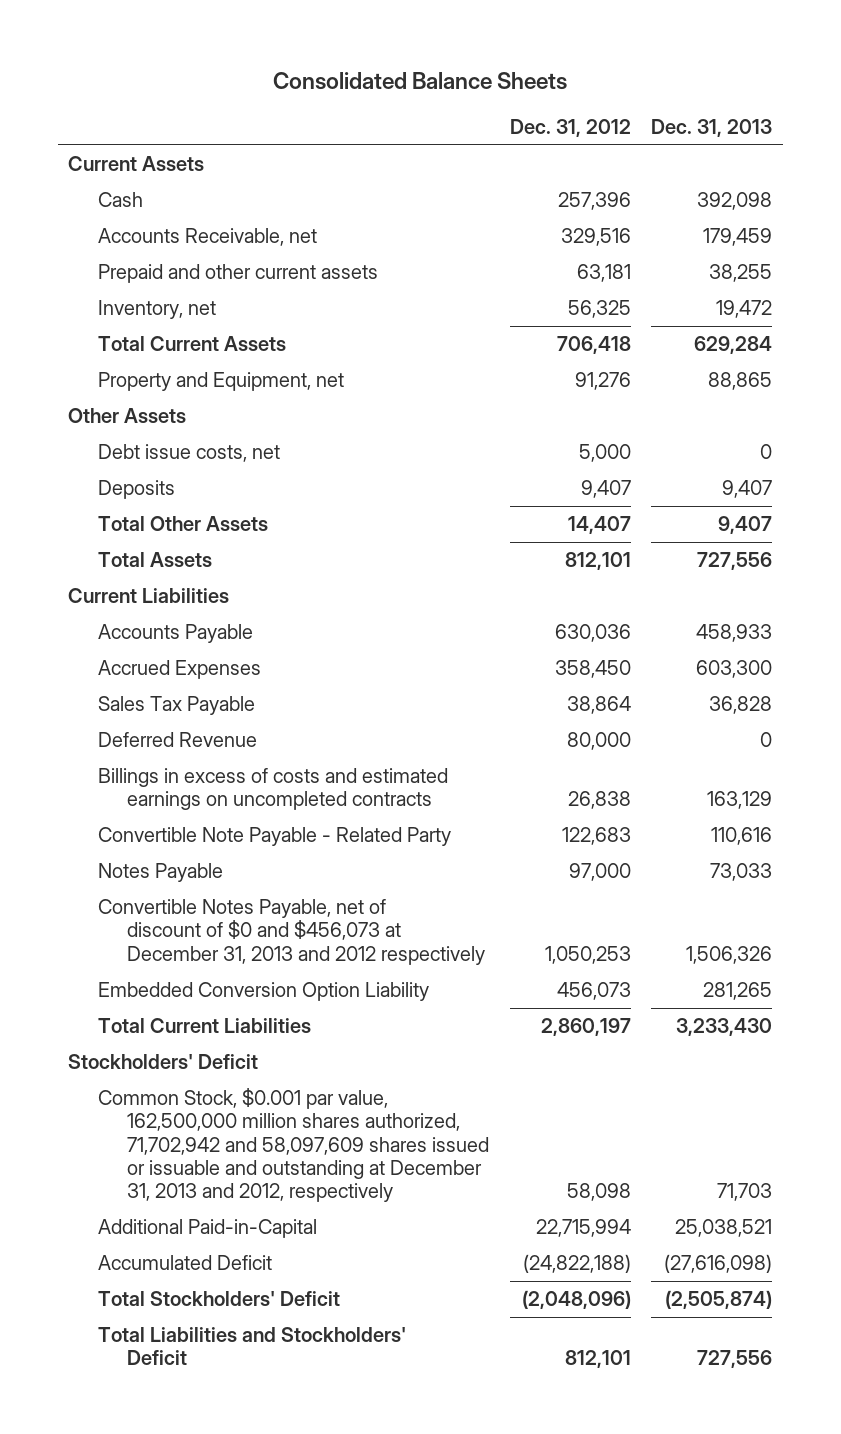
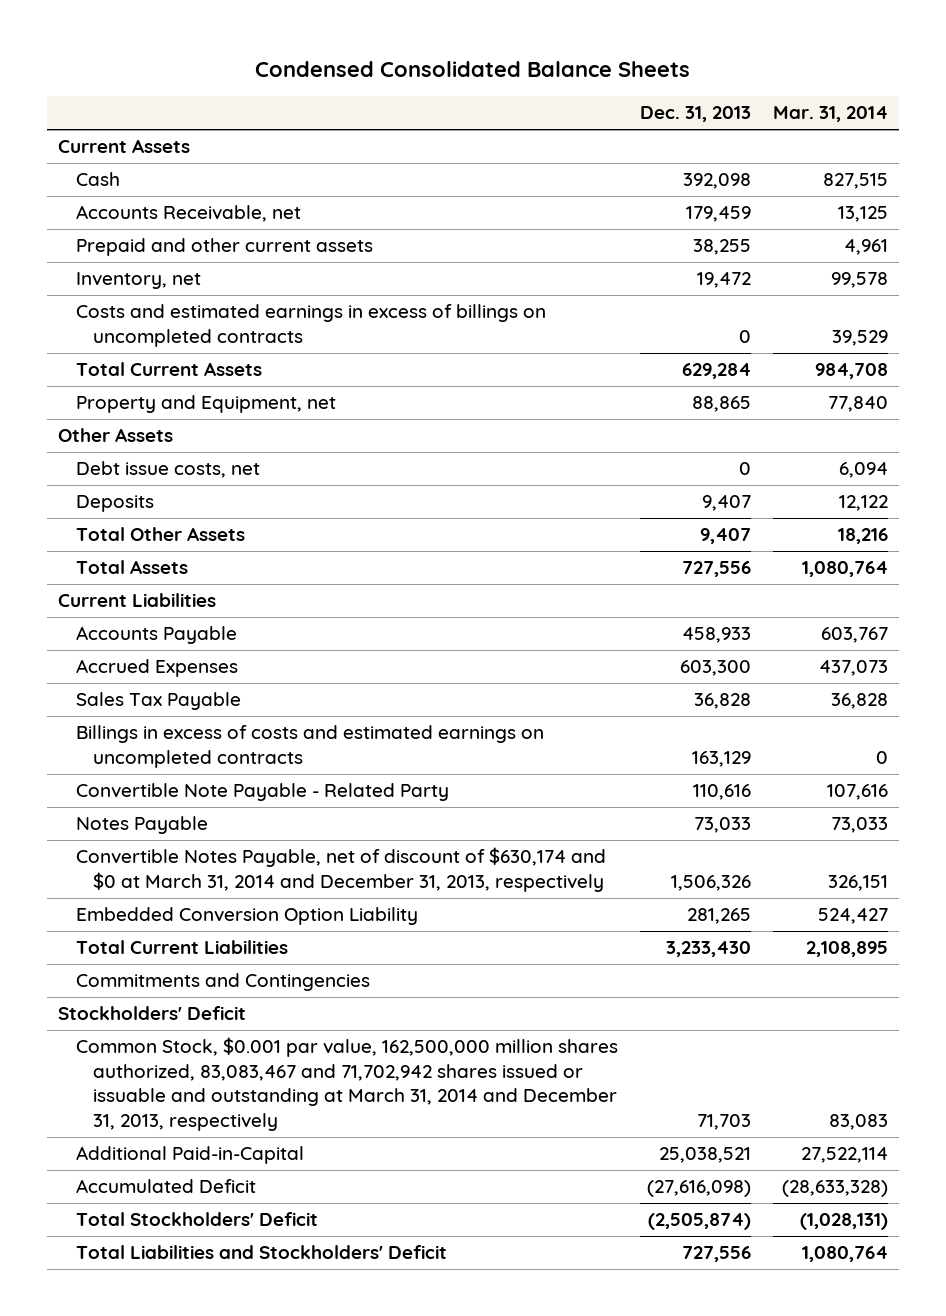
- Consolidated Balance Sheets
+ Condensed Consolidated Balance Sheets
- | Dec. 31, 2012 | Dec. 31, 2013
+ | Dec. 31, 2013 | Mar. 31, 2014
+ Costs and estimated earnings in excess of billings on uncompleted contracts | 0 | 39,529
- Deferred Revenue | 80,000 | 0
- Convertible Notes Payable, net of discount of $0 and $456,073 at December 31, 2013 and 2012 respectively | 1,050,253 | 1,506,326
+ Convertible Notes Payable, net of discount of $630,174 and $0 at March 31, 2014 and December 31, 2013, respectively | 1,506,326 | 326,151
+ Commitments and Contingencies
- Common Stock, $0.001 par value, 162,500,000 million shares authorized, 71,702,942 and 58,097,609 shares issued or issuable and outstanding at December 31, 2013 and 2012, respectively | 58,098 | 71,703
+ Common Stock, $0.001 par value, 162,500,000 million shares authorized, 83,083,467 and 71,702,942 shares issued or issuable and outstanding at March 31, 2014 and December 31, 2013, respectively | 71,703 | 83,083

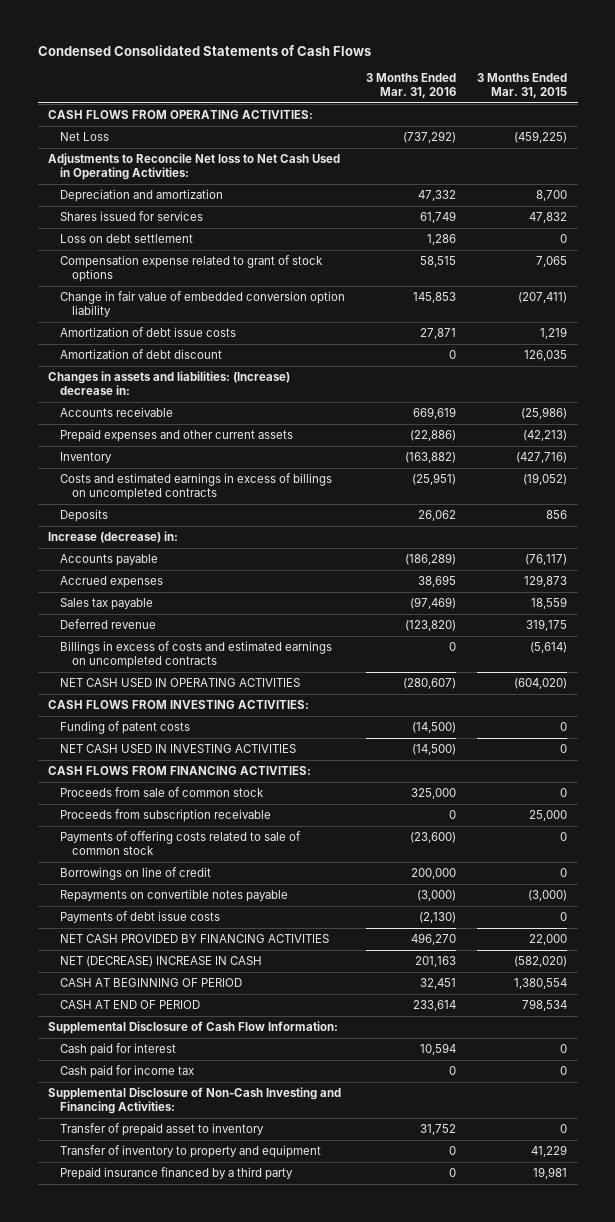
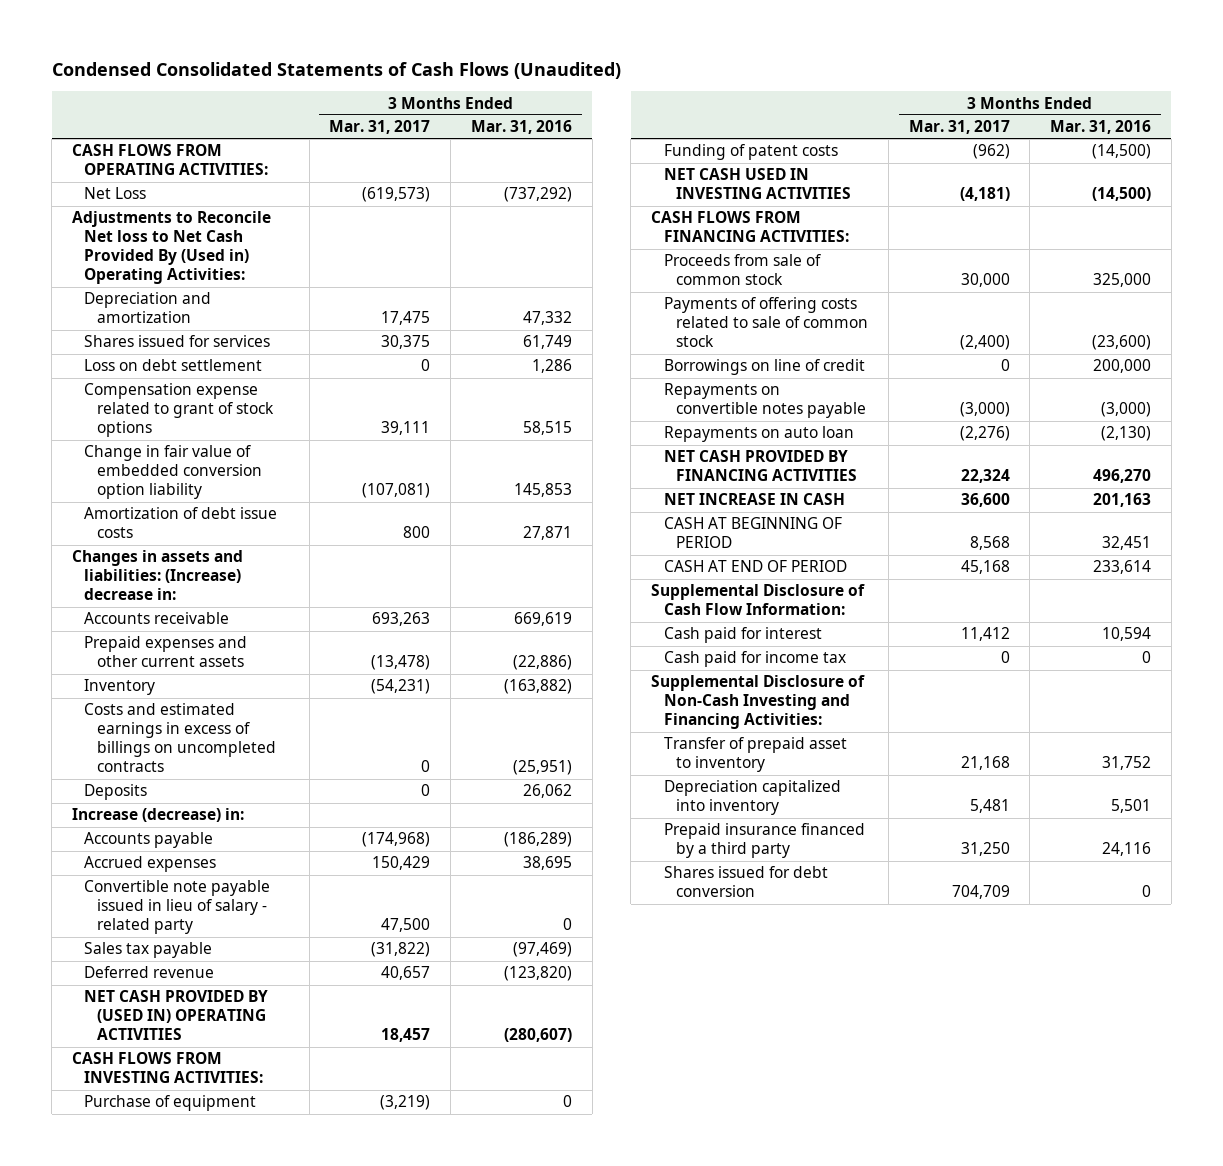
- Condensed Consolidated Statements of Cash Flows
+ Condensed Consolidated Statements of Cash Flows (Unaudited)
- | 3 Months Ended Mar. 31, 2016 | 3 Months Ended Mar. 31, 2015
+ | 3 Months Ended Mar. 31, 2017 | 3 Months Ended Mar. 31, 2016
- Adjustments to Reconcile Net loss to Net Cash Used in Operating Activities:
+ Adjustments to Reconcile Net loss to Net Cash Provided By (Used in) Operating Activities:
- Amortization of debt discount | 0 | 126,035
+ Convertible note payable issued in lieu of salary - related party | 47,500 | 0
- Billings in excess of costs and estimated earnings on uncompleted contracts | 0 | (5,614)
- NET CASH USED IN OPERATING ACTIVITIES | (280,607) | (604,020)
+ NET CASH PROVIDED BY (USED IN) OPERATING ACTIVITIES | 18,457 | (280,607)
+ Purchase of equipment | (3,219) | 0
- Proceeds from subscription receivable | 0 | 25,000
- Payments of debt issue costs | (2,130) | 0
+ Repayments on auto loan | (2,276) | (2,130)
- NET (DECREASE) INCREASE IN CASH | 201,163 | (582,020)
+ NET INCREASE IN CASH | 36,600 | 201,163
- Transfer of inventory to property and equipment | 0 | 41,229
- Prepaid insurance financed by a third party | 0 | 19,981
+ Depreciation capitalized into inventory | 5,481 | 5,501
+ Prepaid insurance financed by a third party | 31,250 | 24,116
+ Shares issued for debt conversion | 704,709 | 0

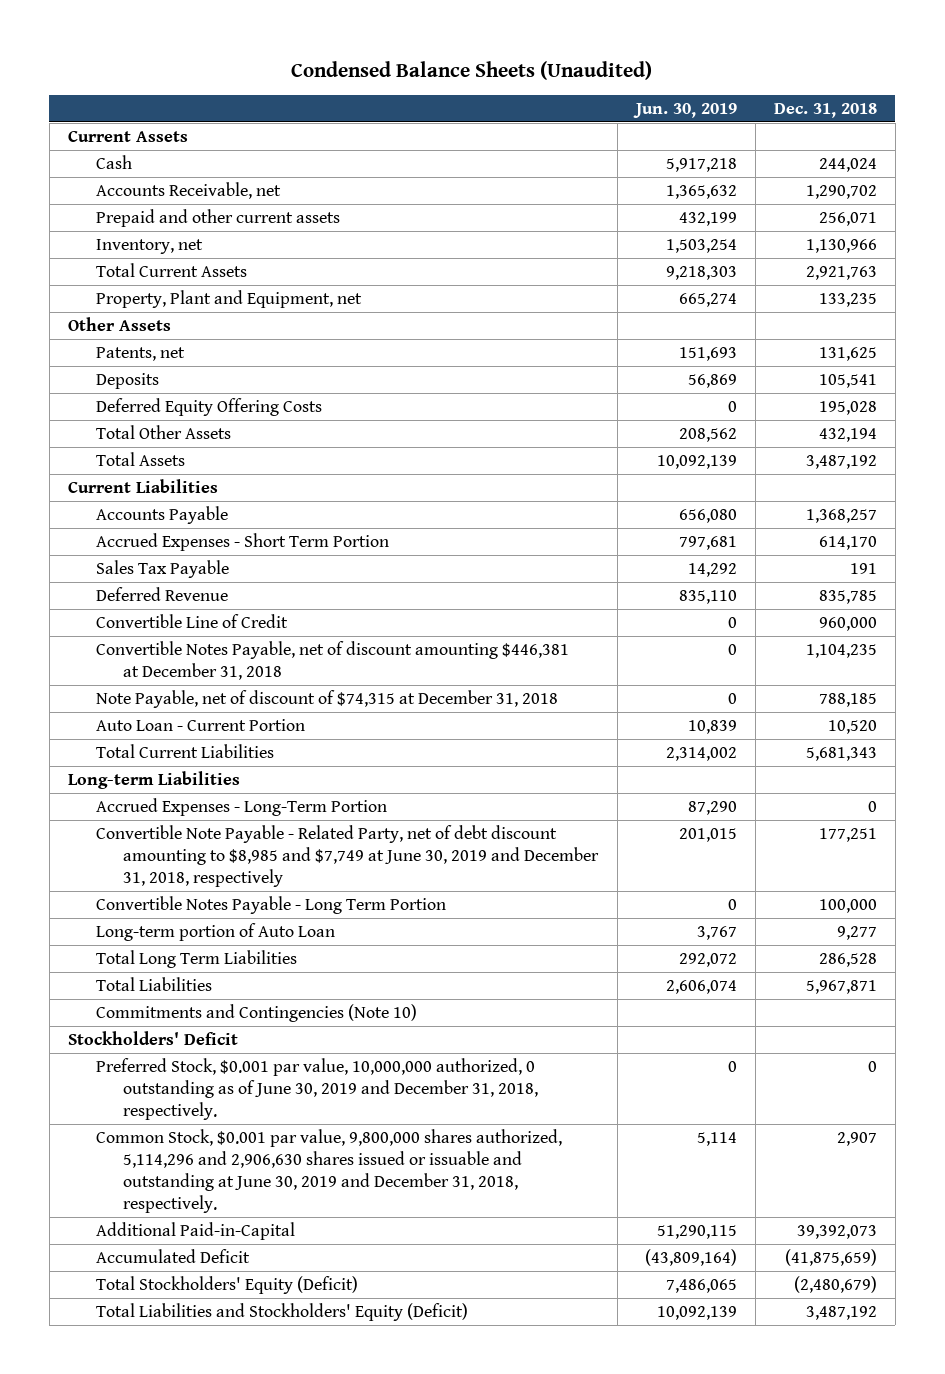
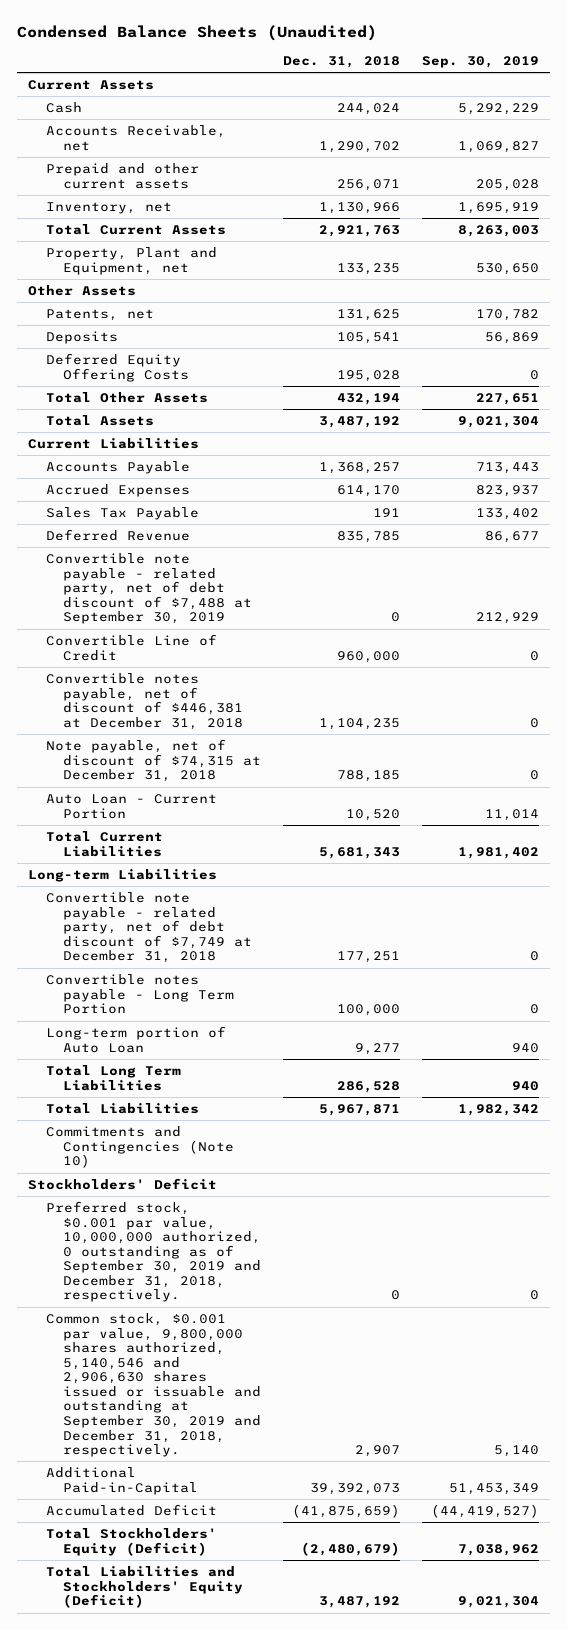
- | Jun. 30, 2019 | Dec. 31, 2018
+ | Dec. 31, 2018 | Sep. 30, 2019
- Accrued Expenses - Short Term Portion | 797,681 | 614,170
+ Accrued Expenses | 614,170 | 823,937
+ Convertible note payable - related party, net of debt discount of $7,488 at September 30, 2019 | 0 | 212,929
- Convertible Notes Payable, net of discount amounting $446,381 at December 31, 2018 | 0 | 1,104,235
- Note Payable, net of discount of $74,315 at December 31, 2018 | 0 | 788,185
+ Convertible notes payable, net of discount of $446,381 at December 31, 2018 | 1,104,235 | 0
+ Note payable, net of discount of $74,315 at December 31, 2018 | 788,185 | 0
- Accrued Expenses - Long-Term Portion | 87,290 | 0
- Convertible Note Payable - Related Party, net of debt discount amounting to $8,985 and $7,749 at June 30, 2019 and December 31, 2018, respectively | 201,015 | 177,251
- Convertible Notes Payable - Long Term Portion | 0 | 100,000
+ Convertible note payable - related party, net of debt discount of $7,749 at December 31, 2018 | 177,251 | 0
+ Convertible notes payable - Long Term Portion | 100,000 | 0
- Preferred Stock, $0.001 par value, 10,000,000 authorized, 0 outstanding as of June 30, 2019 and December 31, 2018, respectively. | 0 | 0
- Common Stock, $0.001 par value, 9,800,000 shares authorized, 5,114,296 and 2,906,630 shares issued or issuable and outstanding at June 30, 2019 and December 31, 2018, respectively. | 5,114 | 2,907
+ Preferred stock, $0.001 par value, 10,000,000 authorized, 0 outstanding as of September 30, 2019 and December 31, 2018, respectively. | 0 | 0
+ Common stock, $0.001 par value, 9,800,000 shares authorized, 5,140,546 and 2,906,630 shares issued or issuable and outstanding at September 30, 2019 and December 31, 2018, respectively. | 2,907 | 5,140

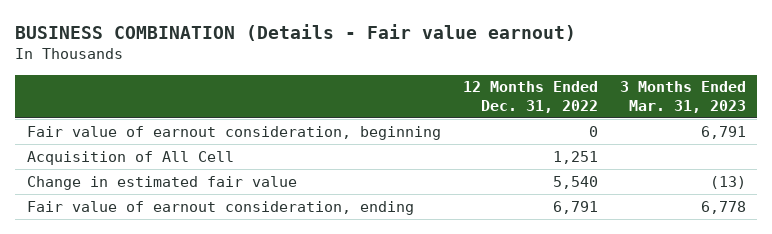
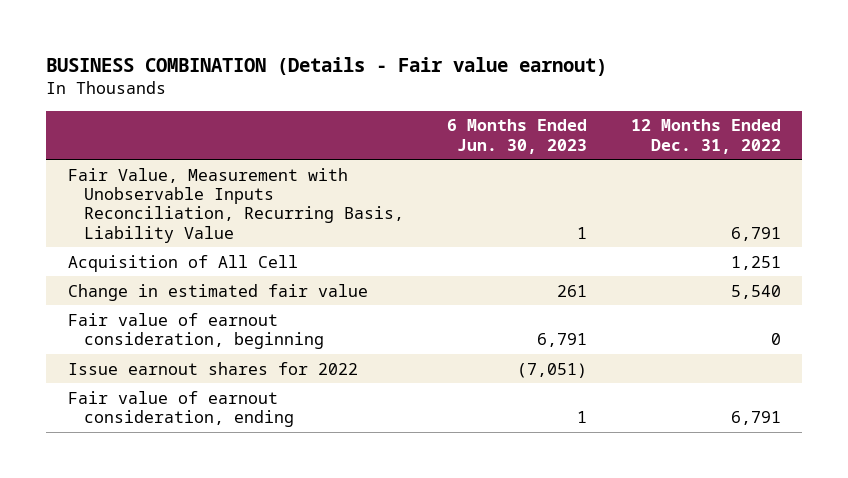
- | 12 Months Ended Dec. 31, 2022 | 3 Months Ended Mar. 31, 2023
+ | 6 Months Ended Jun. 30, 2023 | 12 Months Ended Dec. 31, 2022
+ Fair Value, Measurement with Unobservable Inputs Reconciliation, Recurring Basis, Liability Value | 1 | 6,791
moved down: Fair value of earnout consideration, beginning | 6,791 | 0
+ Issue earnout shares for 2022 | (7,051) |

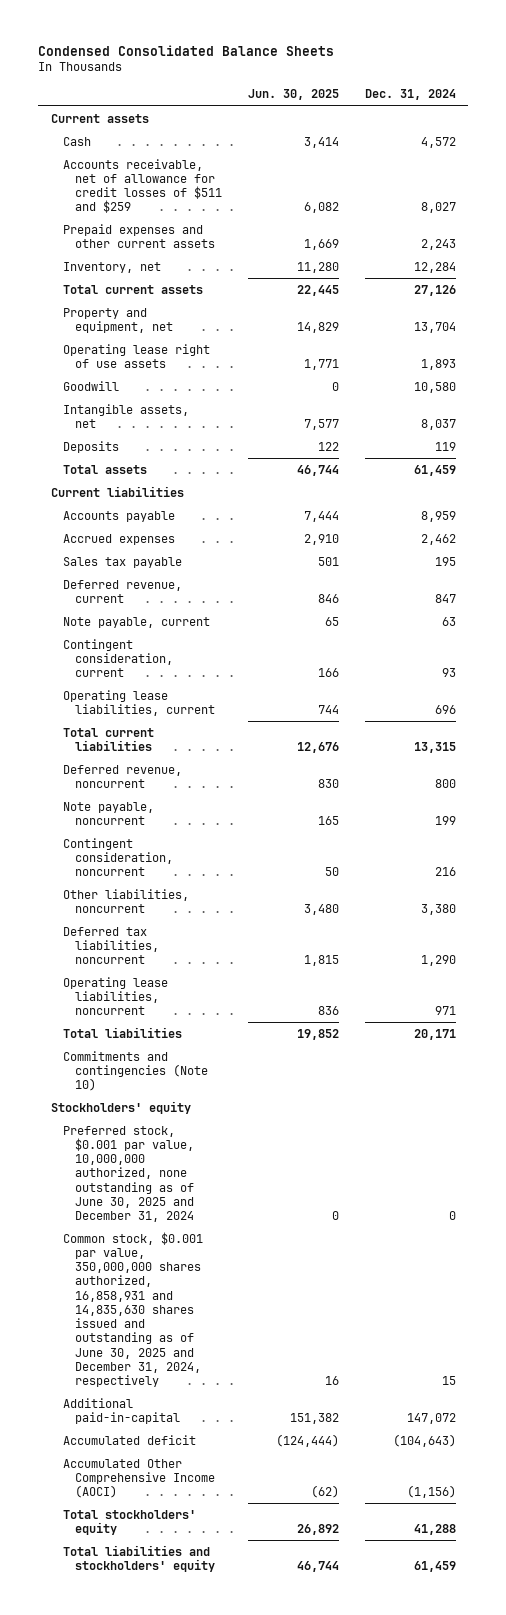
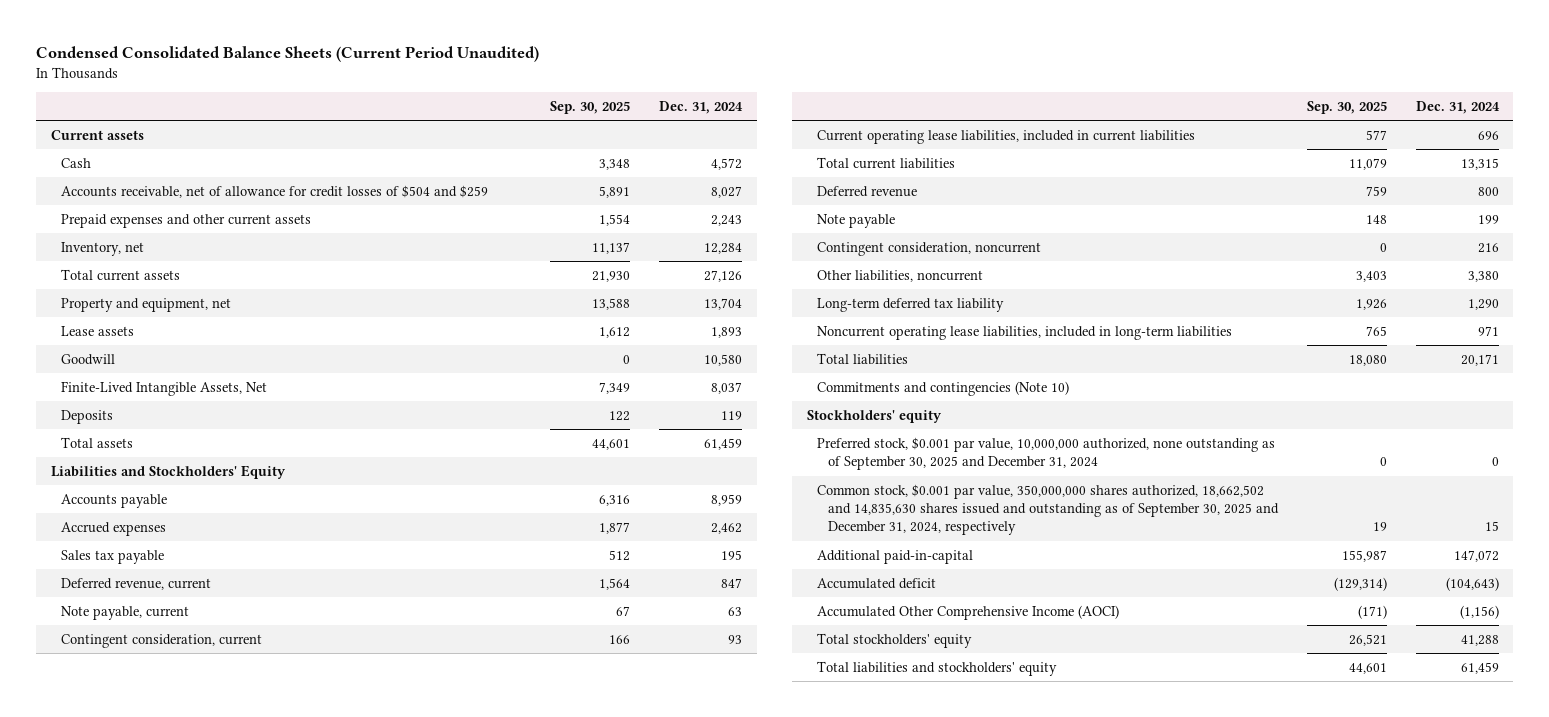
- Condensed Consolidated Balance Sheets
+ Condensed Consolidated Balance Sheets (Current Period Unaudited)
- | Jun. 30, 2025 | Dec. 31, 2024
+ | Sep. 30, 2025 | Dec. 31, 2024
- Accounts receivable, net of allowance for credit losses of $511 and $259 | 6,082 | 8,027
+ Accounts receivable, net of allowance for credit losses of $504 and $259 | 5,891 | 8,027
- Operating lease right of use assets | 1,771 | 1,893
+ Lease assets | 1,612 | 1,893
- Intangible assets, net | 7,577 | 8,037
+ Finite-Lived Intangible Assets, Net | 7,349 | 8,037
- Current liabilities
+ Liabilities and Stockholders' Equity
- Operating lease liabilities, current | 744 | 696
+ Current operating lease liabilities, included in current liabilities | 577 | 696
- Deferred revenue, noncurrent | 830 | 800
- Note payable, noncurrent | 165 | 199
+ Deferred revenue | 759 | 800
+ Note payable | 148 | 199
- Deferred tax liabilities, noncurrent | 1,815 | 1,290
- Operating lease liabilities, noncurrent | 836 | 971
+ Long-term deferred tax liability | 1,926 | 1,290
+ Noncurrent operating lease liabilities, included in long-term liabilities | 765 | 971
- Preferred stock, $0.001 par value, 10,000,000 authorized, none outstanding as of June 30, 2025 and December 31, 2024 | 0 | 0
- Common stock, $0.001 par value, 350,000,000 shares authorized, 16,858,931 and 14,835,630 shares issued and outstanding as of June 30, 2025 and December 31, 2024, respectively | 16 | 15
+ Preferred stock, $0.001 par value, 10,000,000 authorized, none outstanding as of September 30, 2025 and December 31, 2024 | 0 | 0
+ Common stock, $0.001 par value, 350,000,000 shares authorized, 18,662,502 and 14,835,630 shares issued and outstanding as of September 30, 2025 and December 31, 2024, respectively | 19 | 15

